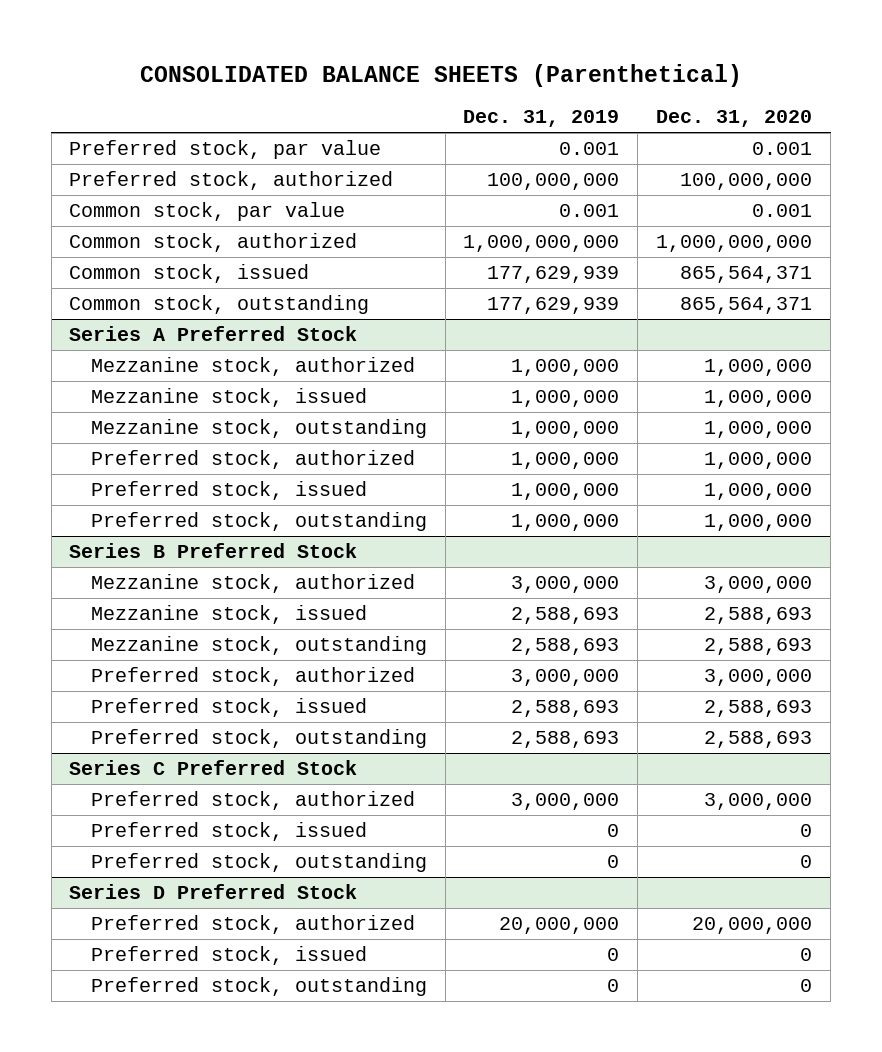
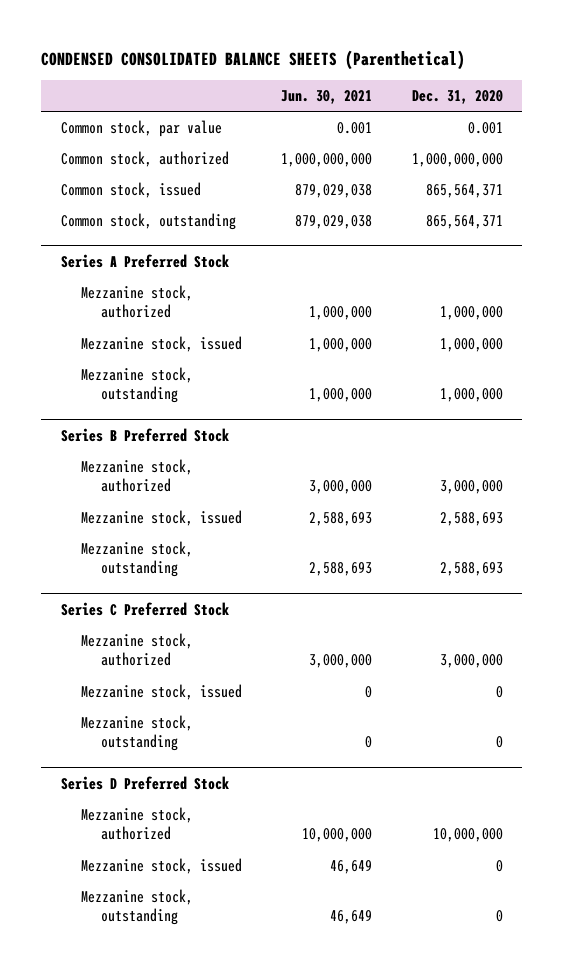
- CONSOLIDATED BALANCE SHEETS (Parenthetical)
+ CONDENSED CONSOLIDATED BALANCE SHEETS (Parenthetical)
- | Dec. 31, 2019 | Dec. 31, 2020
+ | Jun. 30, 2021 | Dec. 31, 2020
- Preferred stock, par value | 0.001 | 0.001
- Preferred stock, authorized | 100,000,000 | 100,000,000
@ Series A Preferred Stock
- Preferred stock, authorized | 1,000,000 | 1,000,000
- Preferred stock, issued | 1,000,000 | 1,000,000
- Preferred stock, outstanding | 1,000,000 | 1,000,000
@ Series B Preferred Stock
- Preferred stock, authorized | 3,000,000 | 3,000,000
- Preferred stock, issued | 2,588,693 | 2,588,693
- Preferred stock, outstanding | 2,588,693 | 2,588,693
@ Series C Preferred Stock
- Preferred stock, authorized | 3,000,000 | 3,000,000
- Preferred stock, issued | 0 | 0
- Preferred stock, outstanding | 0 | 0
+ Mezzanine stock, authorized | 3,000,000 | 3,000,000
+ Mezzanine stock, issued | 0 | 0
+ Mezzanine stock, outstanding | 0 | 0
@ Series D Preferred Stock
- Preferred stock, authorized | 20,000,000 | 20,000,000
- Preferred stock, issued | 0 | 0
- Preferred stock, outstanding | 0 | 0
+ Mezzanine stock, authorized | 10,000,000 | 10,000,000
+ Mezzanine stock, issued | 46,649 | 0
+ Mezzanine stock, outstanding | 46,649 | 0

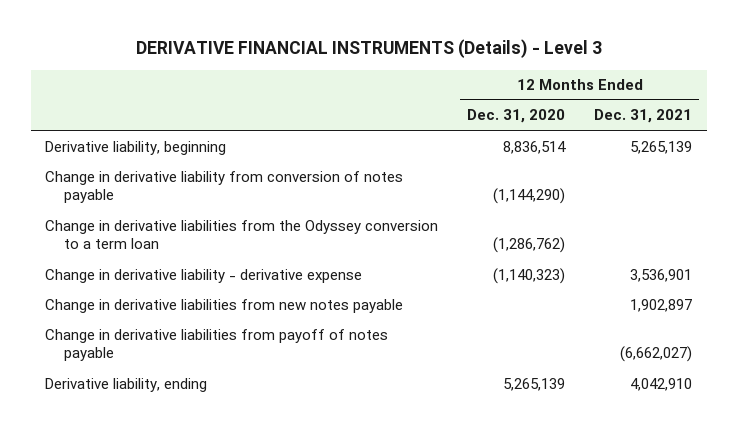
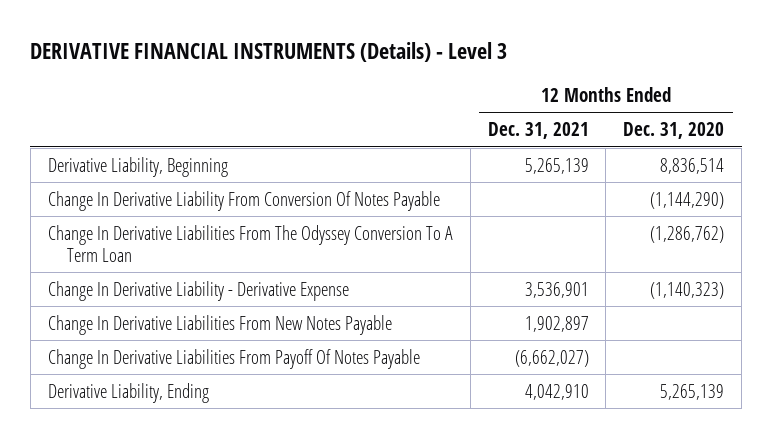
- | 12 Months Ended Dec. 31, 2020 | 12 Months Ended Dec. 31, 2021
+ | 12 Months Ended Dec. 31, 2021 | 12 Months Ended Dec. 31, 2020
- Derivative liability, beginning | 8,836,514 | 5,265,139
- Change in derivative liability from conversion of notes payable | (1,144,290) |
- Change in derivative liabilities from the Odyssey conversion to a term loan | (1,286,762) |
- Change in derivative liability - derivative expense | (1,140,323) | 3,536,901
- Change in derivative liabilities from new notes payable | | 1,902,897
- Change in derivative liabilities from payoff of notes payable | | (6,662,027)
- Derivative liability, ending | 5,265,139 | 4,042,910
+ Derivative Liability, Beginning | 5,265,139 | 8,836,514
+ Change In Derivative Liability From Conversion Of Notes Payable | | (1,144,290)
+ Change In Derivative Liabilities From The Odyssey Conversion To A Term Loan | | (1,286,762)
+ Change In Derivative Liability - Derivative Expense | 3,536,901 | (1,140,323)
+ Change In Derivative Liabilities From New Notes Payable | 1,902,897 |
+ Change In Derivative Liabilities From Payoff Of Notes Payable | (6,662,027) |
+ Derivative Liability, Ending | 4,042,910 | 5,265,139

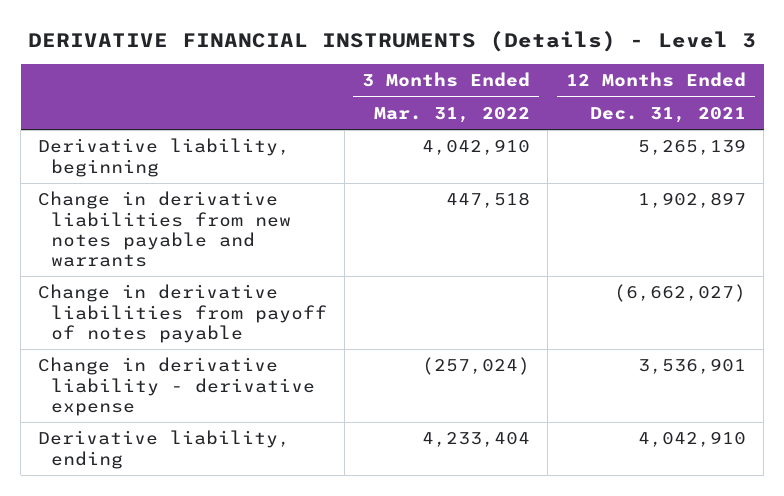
- | 12 Months Ended Dec. 31, 2021 | 12 Months Ended Dec. 31, 2020
+ | 3 Months Ended Mar. 31, 2022 | 12 Months Ended Dec. 31, 2021
- Derivative Liability, Beginning | 5,265,139 | 8,836,514
- Change In Derivative Liability From Conversion Of Notes Payable | | (1,144,290)
- Change In Derivative Liabilities From The Odyssey Conversion To A Term Loan | | (1,286,762)
- Change In Derivative Liability - Derivative Expense | 3,536,901 | (1,140,323)
- Change In Derivative Liabilities From New Notes Payable | 1,902,897 |
- Change In Derivative Liabilities From Payoff Of Notes Payable | (6,662,027) |
- Derivative Liability, Ending | 4,042,910 | 5,265,139
+ Derivative liability, beginning | 4,042,910 | 5,265,139
+ Change in derivative liabilities from new notes payable and warrants | 447,518 | 1,902,897
+ Change in derivative liabilities from payoff of notes payable | | (6,662,027)
+ Change in derivative liability - derivative expense | (257,024) | 3,536,901
+ Derivative liability, ending | 4,233,404 | 4,042,910

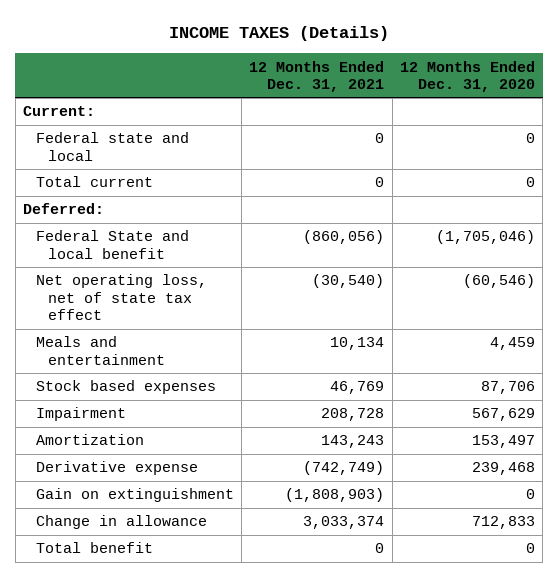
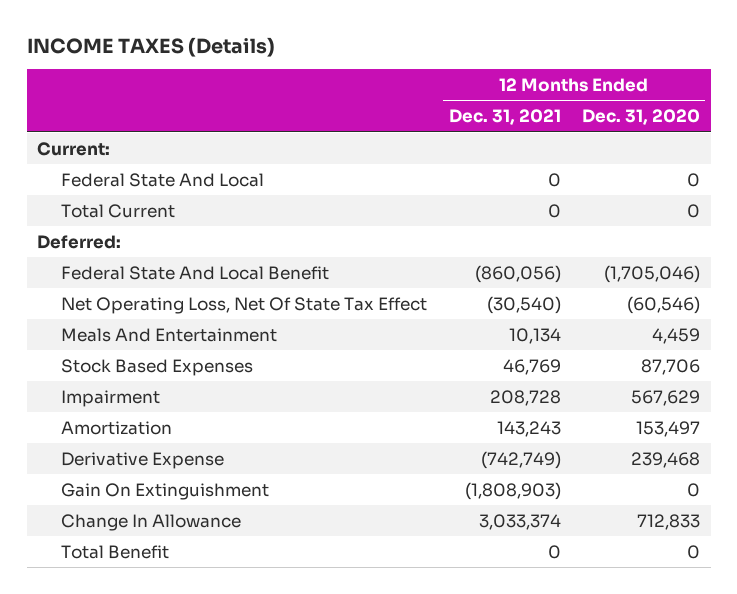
- Federal state and local | 0 | 0
- Total current | 0 | 0
+ Federal State And Local | 0 | 0
+ Total Current | 0 | 0
- Federal State and local benefit | (860,056) | (1,705,046)
- Net operating loss, net of state tax effect | (30,540) | (60,546)
- Meals and entertainment | 10,134 | 4,459
- Stock based expenses | 46,769 | 87,706
+ Federal State And Local Benefit | (860,056) | (1,705,046)
+ Net Operating Loss, Net Of State Tax Effect | (30,540) | (60,546)
+ Meals And Entertainment | 10,134 | 4,459
+ Stock Based Expenses | 46,769 | 87,706
- Derivative expense | (742,749) | 239,468
- Gain on extinguishment | (1,808,903) | 0
- Change in allowance | 3,033,374 | 712,833
- Total benefit | 0 | 0
+ Derivative Expense | (742,749) | 239,468
+ Gain On Extinguishment | (1,808,903) | 0
+ Change In Allowance | 3,033,374 | 712,833
+ Total Benefit | 0 | 0

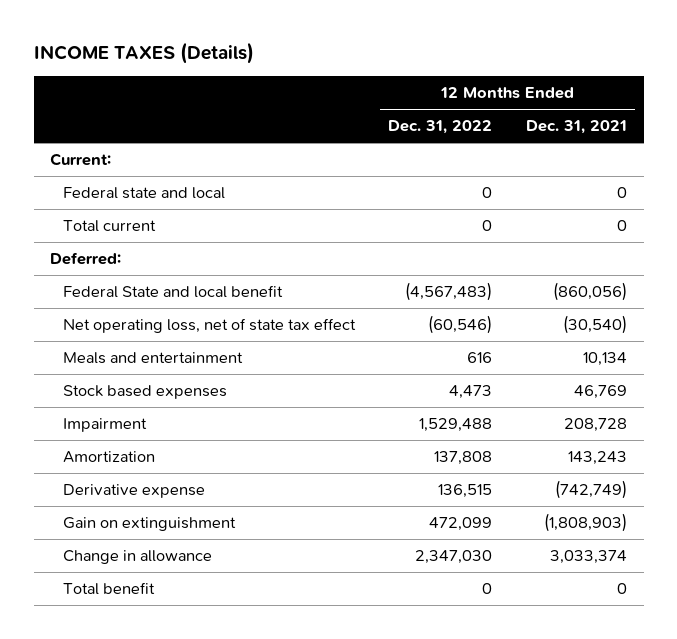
- | 12 Months Ended Dec. 31, 2021 | 12 Months Ended Dec. 31, 2020
+ | 12 Months Ended Dec. 31, 2022 | 12 Months Ended Dec. 31, 2021
- Federal State And Local | 0 | 0
- Total Current | 0 | 0
+ Federal state and local | 0 | 0
+ Total current | 0 | 0
- Federal State And Local Benefit | (860,056) | (1,705,046)
- Net Operating Loss, Net Of State Tax Effect | (30,540) | (60,546)
- Meals And Entertainment | 10,134 | 4,459
- Stock Based Expenses | 46,769 | 87,706
+ Federal State and local benefit | (4,567,483) | (860,056)
+ Net operating loss, net of state tax effect | (60,546) | (30,540)
+ Meals and entertainment | 616 | 10,134
+ Stock based expenses | 4,473 | 46,769
- Derivative Expense | (742,749) | 239,468
- Gain On Extinguishment | (1,808,903) | 0
- Change In Allowance | 3,033,374 | 712,833
- Total Benefit | 0 | 0
+ Derivative expense | 136,515 | (742,749)
+ Gain on extinguishment | 472,099 | (1,808,903)
+ Change in allowance | 2,347,030 | 3,033,374
+ Total benefit | 0 | 0

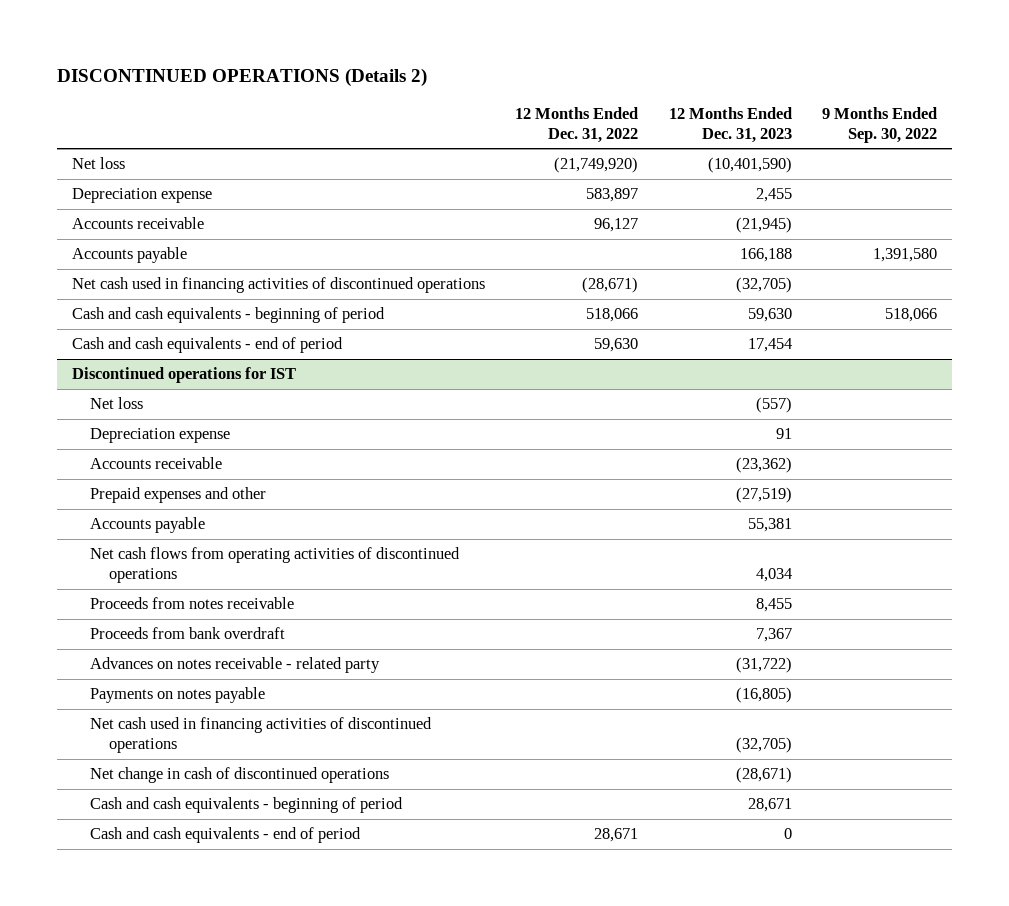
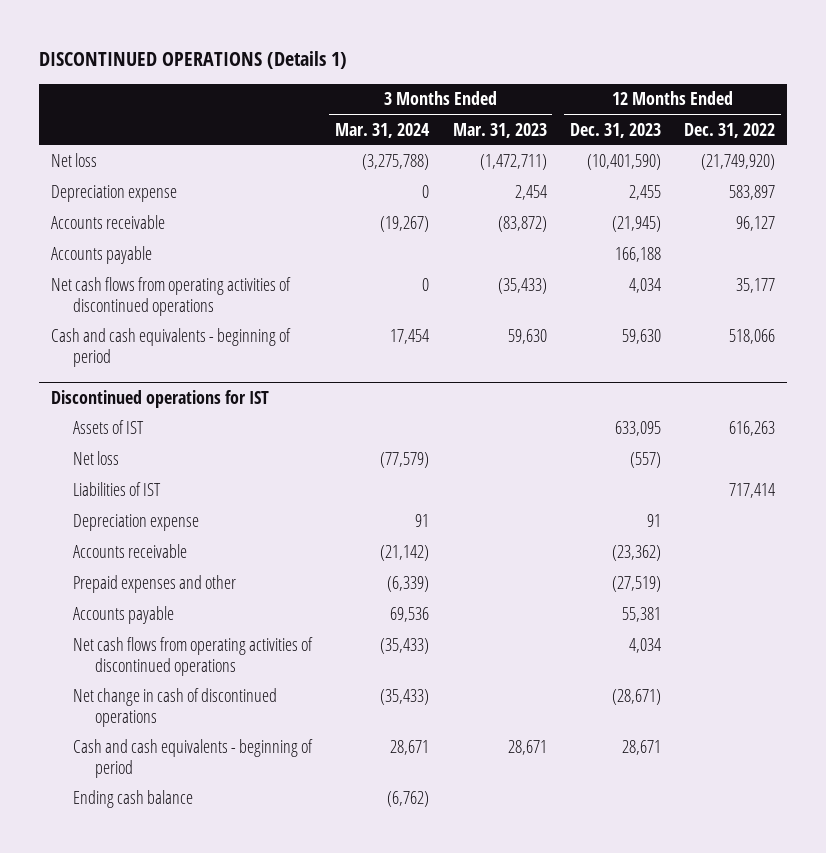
- DISCONTINUED OPERATIONS (Details 2)
+ DISCONTINUED OPERATIONS (Details 1)
- | 12 Months Ended Dec. 31, 2022 | 12 Months Ended Dec. 31, 2023 | 9 Months Ended Sep. 30, 2022
+ | 3 Months Ended Mar. 31, 2024 | 3 Months Ended Mar. 31, 2023 | 12 Months Ended Dec. 31, 2023 | 12 Months Ended Dec. 31, 2022
- Net cash used in financing activities of discontinued operations | (28,671) | (32,705) |
+ Net cash flows from operating activities of discontinued operations | 0 | (35,433) | 4,034 | 35,177
- Cash and cash equivalents - end of period | 59,630 | 17,454 |
@ Discontinued operations for IST
+ Assets of IST | | | 633,095 | 616,263
+ Liabilities of IST | | | | 717,414
- Proceeds from notes receivable | | 8,455 |
- Proceeds from bank overdraft | | 7,367 |
- Advances on notes receivable - related party | | (31,722) |
- Payments on notes payable | | (16,805) |
- Net cash used in financing activities of discontinued operations | | (32,705) |
- Cash and cash equivalents - end of period | 28,671 | 0 |
+ Ending cash balance | (6,762) | | |

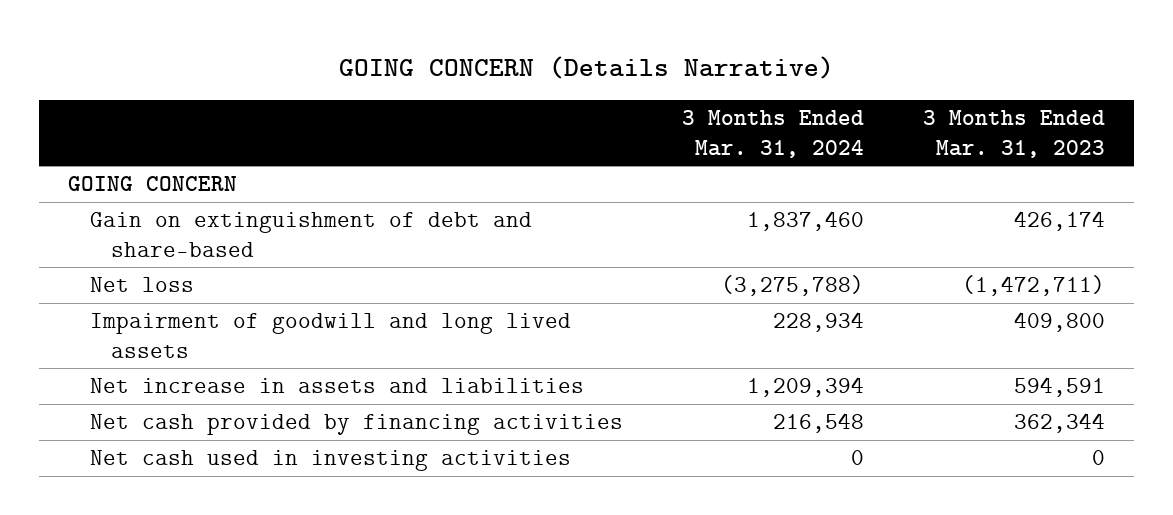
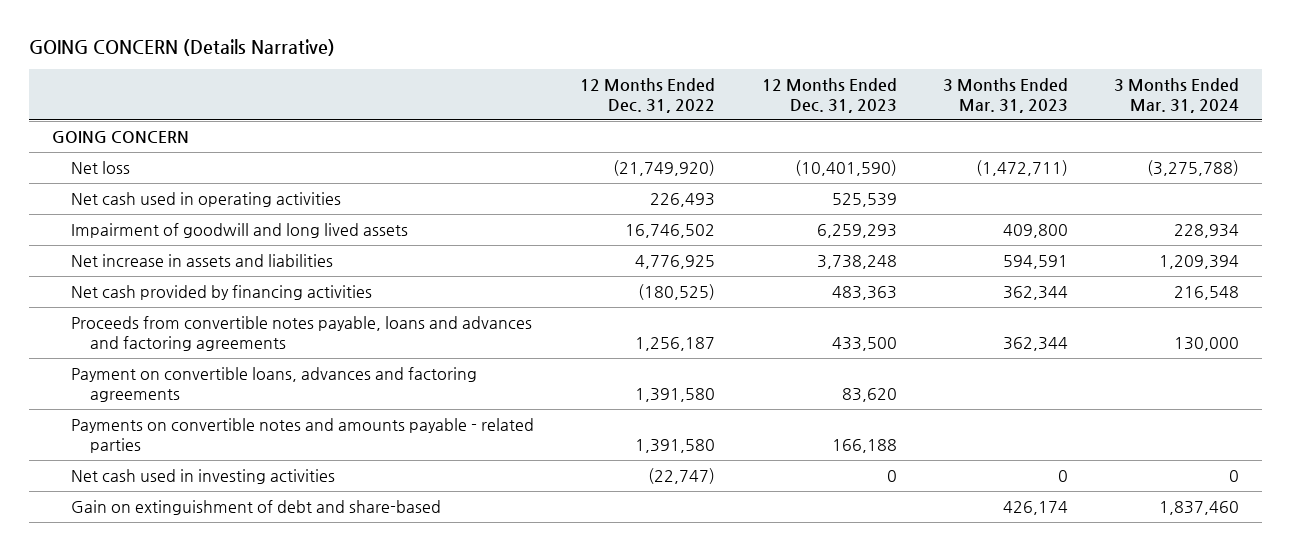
- | 3 Months Ended Mar. 31, 2024 | 3 Months Ended Mar. 31, 2023
+ | 12 Months Ended Dec. 31, 2022 | 12 Months Ended Dec. 31, 2023 | 3 Months Ended Mar. 31, 2023 | 3 Months Ended Mar. 31, 2024
+ Net cash used in operating activities | 226,493 | 525,539 | |
+ Proceeds from convertible notes payable, loans and advances and factoring agreements | 1,256,187 | 433,500 | 362,344 | 130,000
+ Payment on convertible loans, advances and factoring agreements | 1,391,580 | 83,620 | |
+ Payments on convertible notes and amounts payable - related parties | 1,391,580 | 166,188 | |
moved down: Gain on extinguishment of debt and share-based | | | 426,174 | 1,837,460

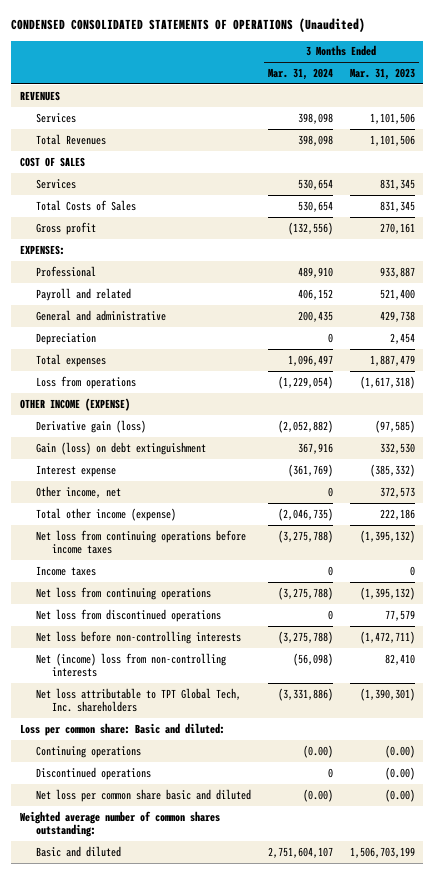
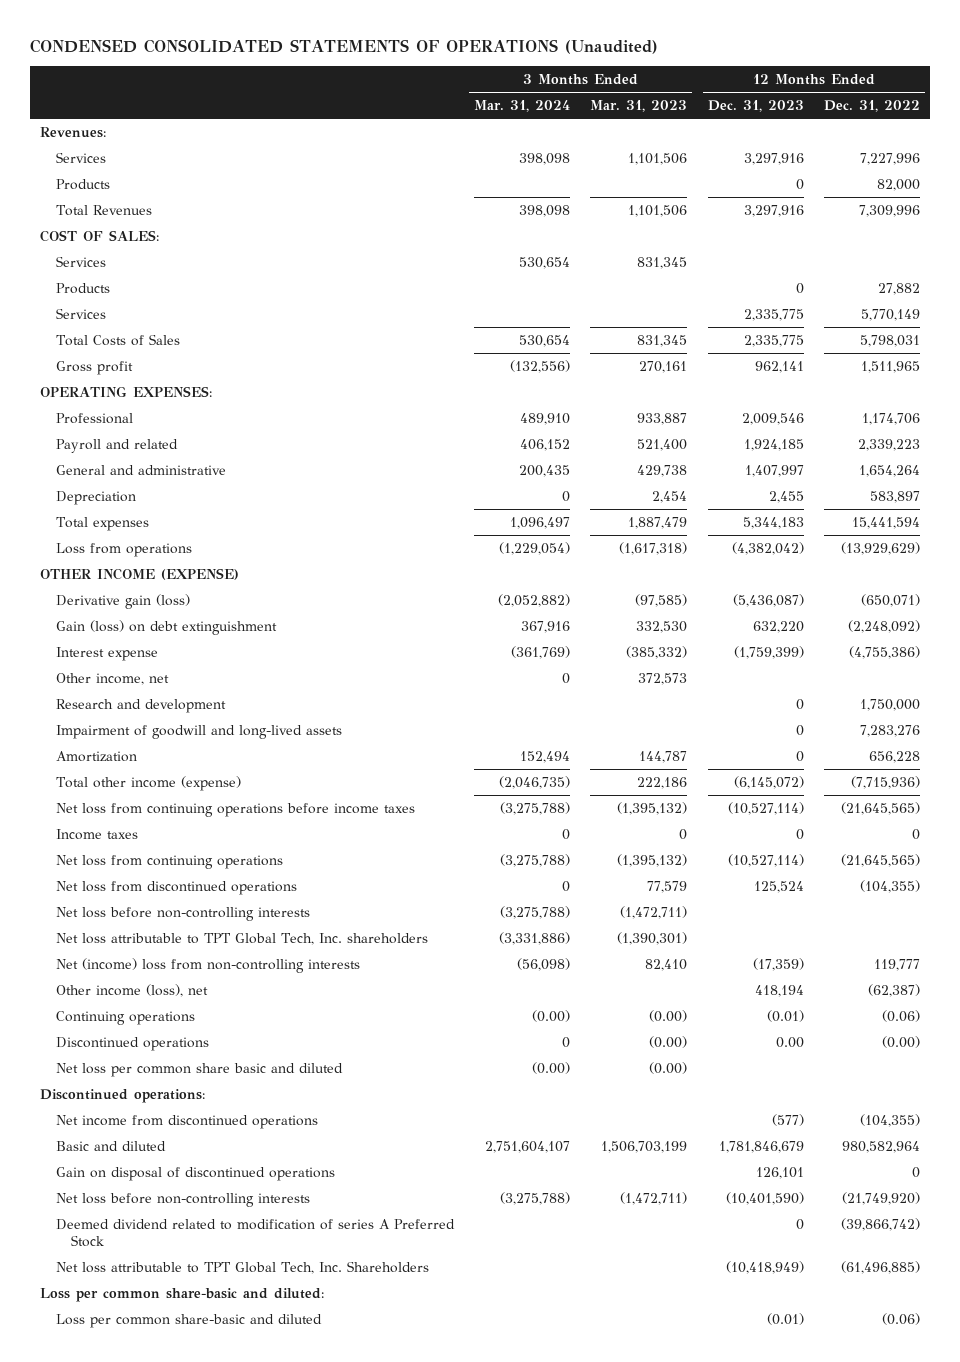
- | 3 Months Ended Mar. 31, 2024 | 3 Months Ended Mar. 31, 2023
+ | 3 Months Ended Mar. 31, 2024 | 3 Months Ended Mar. 31, 2023 | 12 Months Ended Dec. 31, 2023 | 12 Months Ended Dec. 31, 2022
- REVENUES
+ Revenues:
+ Products | | | 0 | 82,000
- COST OF SALES
+ COST OF SALES:
+ Products | | | 0 | 27,882
+ Services | | | 2,335,775 | 5,770,149
- EXPENSES:
+ OPERATING EXPENSES:
+ Research and development | | | 0 | 1,750,000
+ Impairment of goodwill and long-lived assets | | | 0 | 7,283,276
+ Amortization | 152,494 | 144,787 | 0 | 656,228
- Loss per common share: Basic and diluted:
moved down: Net (income) loss from non-controlling interests | (56,098) | 82,410 | (17,359) | 119,777
+ Other income (loss), net | | | 418,194 | (62,387)
- Weighted average number of common shares outstanding:
+ Discontinued operations:
+ Net income from discontinued operations | | | (577) | (104,355)
+ Gain on disposal of discontinued operations | | | 126,101 | 0
+ Net loss before non-controlling interests | (3,275,788) | (1,472,711) | (10,401,590) | (21,749,920)
+ Deemed dividend related to modification of series A Preferred Stock | | | 0 | (39,866,742)
+ Net loss attributable to TPT Global Tech, Inc. Shareholders | | | (10,418,949) | (61,496,885)
+ Loss per common share-basic and diluted:
+ Loss per common share-basic and diluted | | | (0.01) | (0.06)

